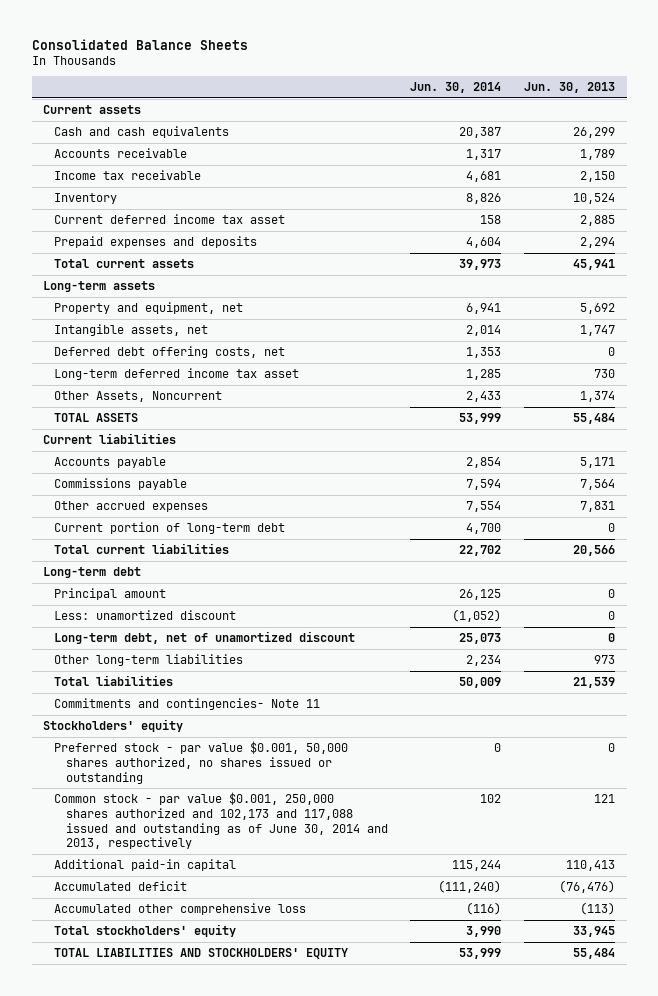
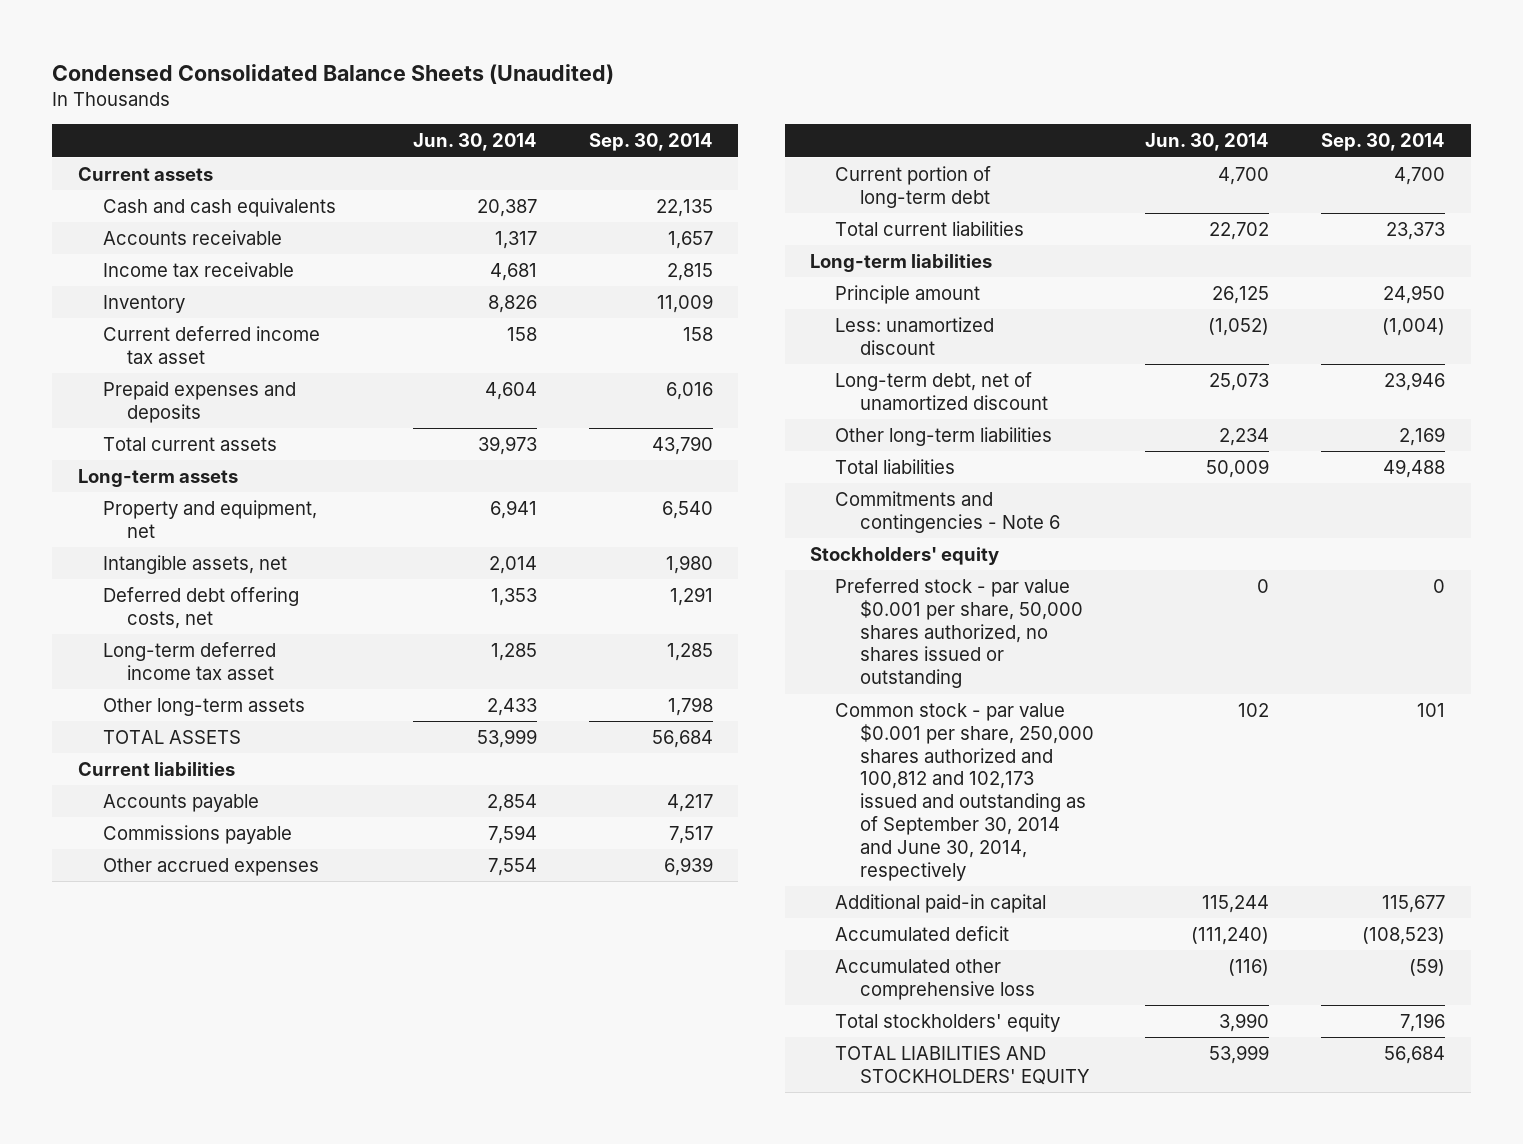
- Consolidated Balance Sheets
+ Condensed Consolidated Balance Sheets (Unaudited)
- | Jun. 30, 2014 | Jun. 30, 2013
+ | Jun. 30, 2014 | Sep. 30, 2014
- Other Assets, Noncurrent | 2,433 | 1,374
+ Other long-term assets | 2,433 | 1,798
- Long-term debt
- Principal amount | 26,125 | 0
+ Long-term liabilities
+ Principle amount | 26,125 | 24,950
- Commitments and contingencies- Note 11
+ Commitments and contingencies - Note 6
- Preferred stock - par value $0.001, 50,000 shares authorized, no shares issued or outstanding | 0 | 0
- Common stock - par value $0.001, 250,000 shares authorized and 102,173 and 117,088 issued and outstanding as of June 30, 2014 and 2013, respectively | 102 | 121
+ Preferred stock - par value $0.001 per share, 50,000 shares authorized, no shares issued or outstanding | 0 | 0
+ Common stock - par value $0.001 per share, 250,000 shares authorized and 100,812 and 102,173 issued and outstanding as of September 30, 2014 and June 30, 2014, respectively | 102 | 101

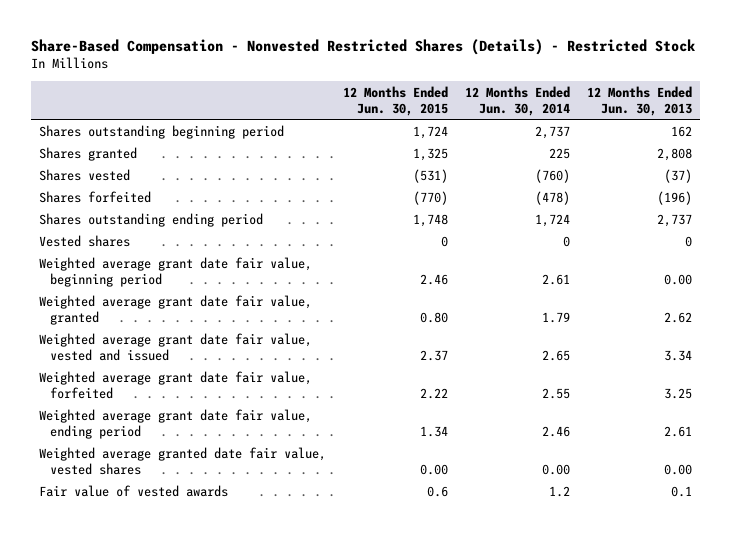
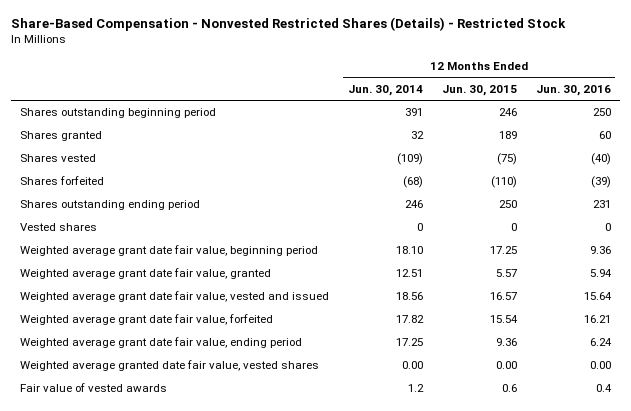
- | 12 Months Ended Jun. 30, 2015 | 12 Months Ended Jun. 30, 2014 | 12 Months Ended Jun. 30, 2013
+ | 12 Months Ended Jun. 30, 2014 | 12 Months Ended Jun. 30, 2015 | 12 Months Ended Jun. 30, 2016
- Shares outstanding beginning period | 1,724 | 2,737 | 162
- Shares granted | 1,325 | 225 | 2,808
- Shares vested | (531) | (760) | (37)
- Shares forfeited | (770) | (478) | (196)
- Shares outstanding ending period | 1,748 | 1,724 | 2,737
+ Shares outstanding beginning period | 391 | 246 | 250
+ Shares granted | 32 | 189 | 60
+ Shares vested | (109) | (75) | (40)
+ Shares forfeited | (68) | (110) | (39)
+ Shares outstanding ending period | 246 | 250 | 231
- Weighted average grant date fair value, beginning period | 2.46 | 2.61 | 0.00
- Weighted average grant date fair value, granted | 0.80 | 1.79 | 2.62
- Weighted average grant date fair value, vested and issued | 2.37 | 2.65 | 3.34
- Weighted average grant date fair value, forfeited | 2.22 | 2.55 | 3.25
- Weighted average grant date fair value, ending period | 1.34 | 2.46 | 2.61
+ Weighted average grant date fair value, beginning period | 18.10 | 17.25 | 9.36
+ Weighted average grant date fair value, granted | 12.51 | 5.57 | 5.94
+ Weighted average grant date fair value, vested and issued | 18.56 | 16.57 | 15.64
+ Weighted average grant date fair value, forfeited | 17.82 | 15.54 | 16.21
+ Weighted average grant date fair value, ending period | 17.25 | 9.36 | 6.24

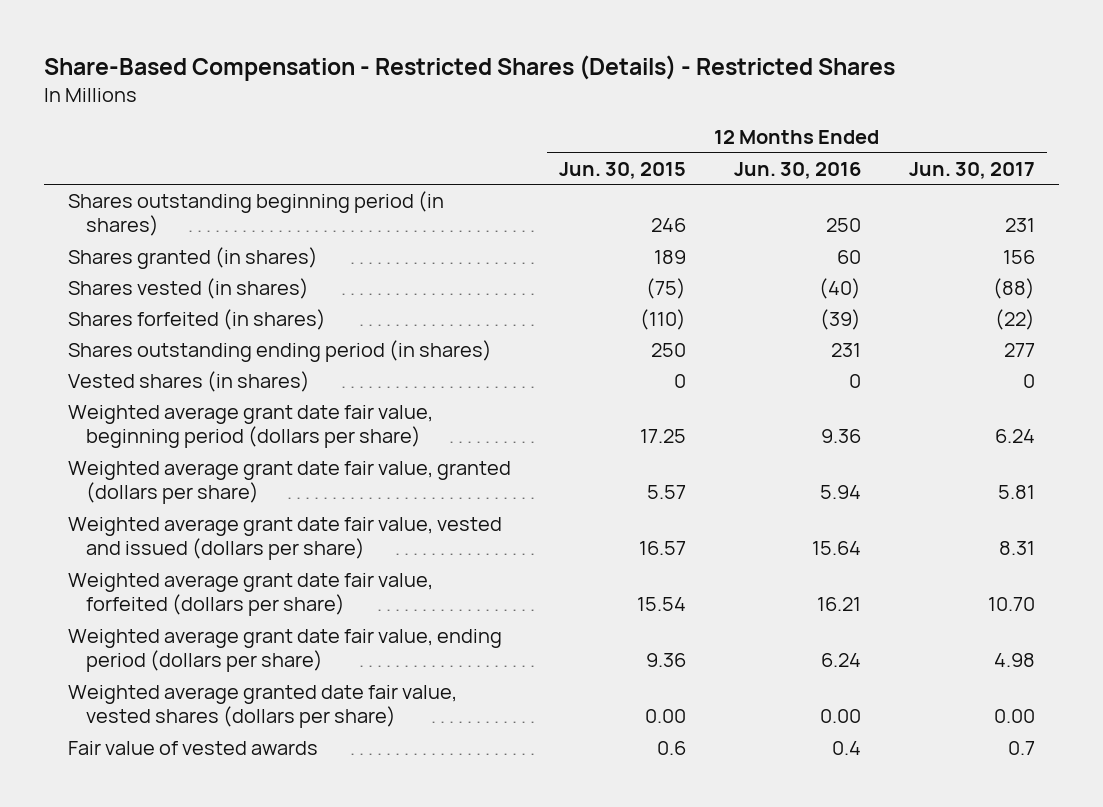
- Share-Based Compensation - Nonvested Restricted Shares (Details) - Restricted Stock
+ Share-Based Compensation - Restricted Shares (Details) - Restricted Shares
- | 12 Months Ended Jun. 30, 2014 | 12 Months Ended Jun. 30, 2015 | 12 Months Ended Jun. 30, 2016
+ | 12 Months Ended Jun. 30, 2015 | 12 Months Ended Jun. 30, 2016 | 12 Months Ended Jun. 30, 2017
- Shares outstanding beginning period | 391 | 246 | 250
- Shares granted | 32 | 189 | 60
- Shares vested | (109) | (75) | (40)
- Shares forfeited | (68) | (110) | (39)
- Shares outstanding ending period | 246 | 250 | 231
- Vested shares | 0 | 0 | 0
- Weighted average grant date fair value, beginning period | 18.10 | 17.25 | 9.36
- Weighted average grant date fair value, granted | 12.51 | 5.57 | 5.94
- Weighted average grant date fair value, vested and issued | 18.56 | 16.57 | 15.64
- Weighted average grant date fair value, forfeited | 17.82 | 15.54 | 16.21
- Weighted average grant date fair value, ending period | 17.25 | 9.36 | 6.24
- Weighted average granted date fair value, vested shares | 0.00 | 0.00 | 0.00
+ Shares outstanding beginning period (in shares) | 246 | 250 | 231
+ Shares granted (in shares) | 189 | 60 | 156
+ Shares vested (in shares) | (75) | (40) | (88)
+ Shares forfeited (in shares) | (110) | (39) | (22)
+ Shares outstanding ending period (in shares) | 250 | 231 | 277
+ Vested shares (in shares) | 0 | 0 | 0
+ Weighted average grant date fair value, beginning period (dollars per share) | 17.25 | 9.36 | 6.24
+ Weighted average grant date fair value, granted (dollars per share) | 5.57 | 5.94 | 5.81
+ Weighted average grant date fair value, vested and issued (dollars per share) | 16.57 | 15.64 | 8.31
+ Weighted average grant date fair value, forfeited (dollars per share) | 15.54 | 16.21 | 10.70
+ Weighted average grant date fair value, ending period (dollars per share) | 9.36 | 6.24 | 4.98
+ Weighted average granted date fair value, vested shares (dollars per share) | 0.00 | 0.00 | 0.00

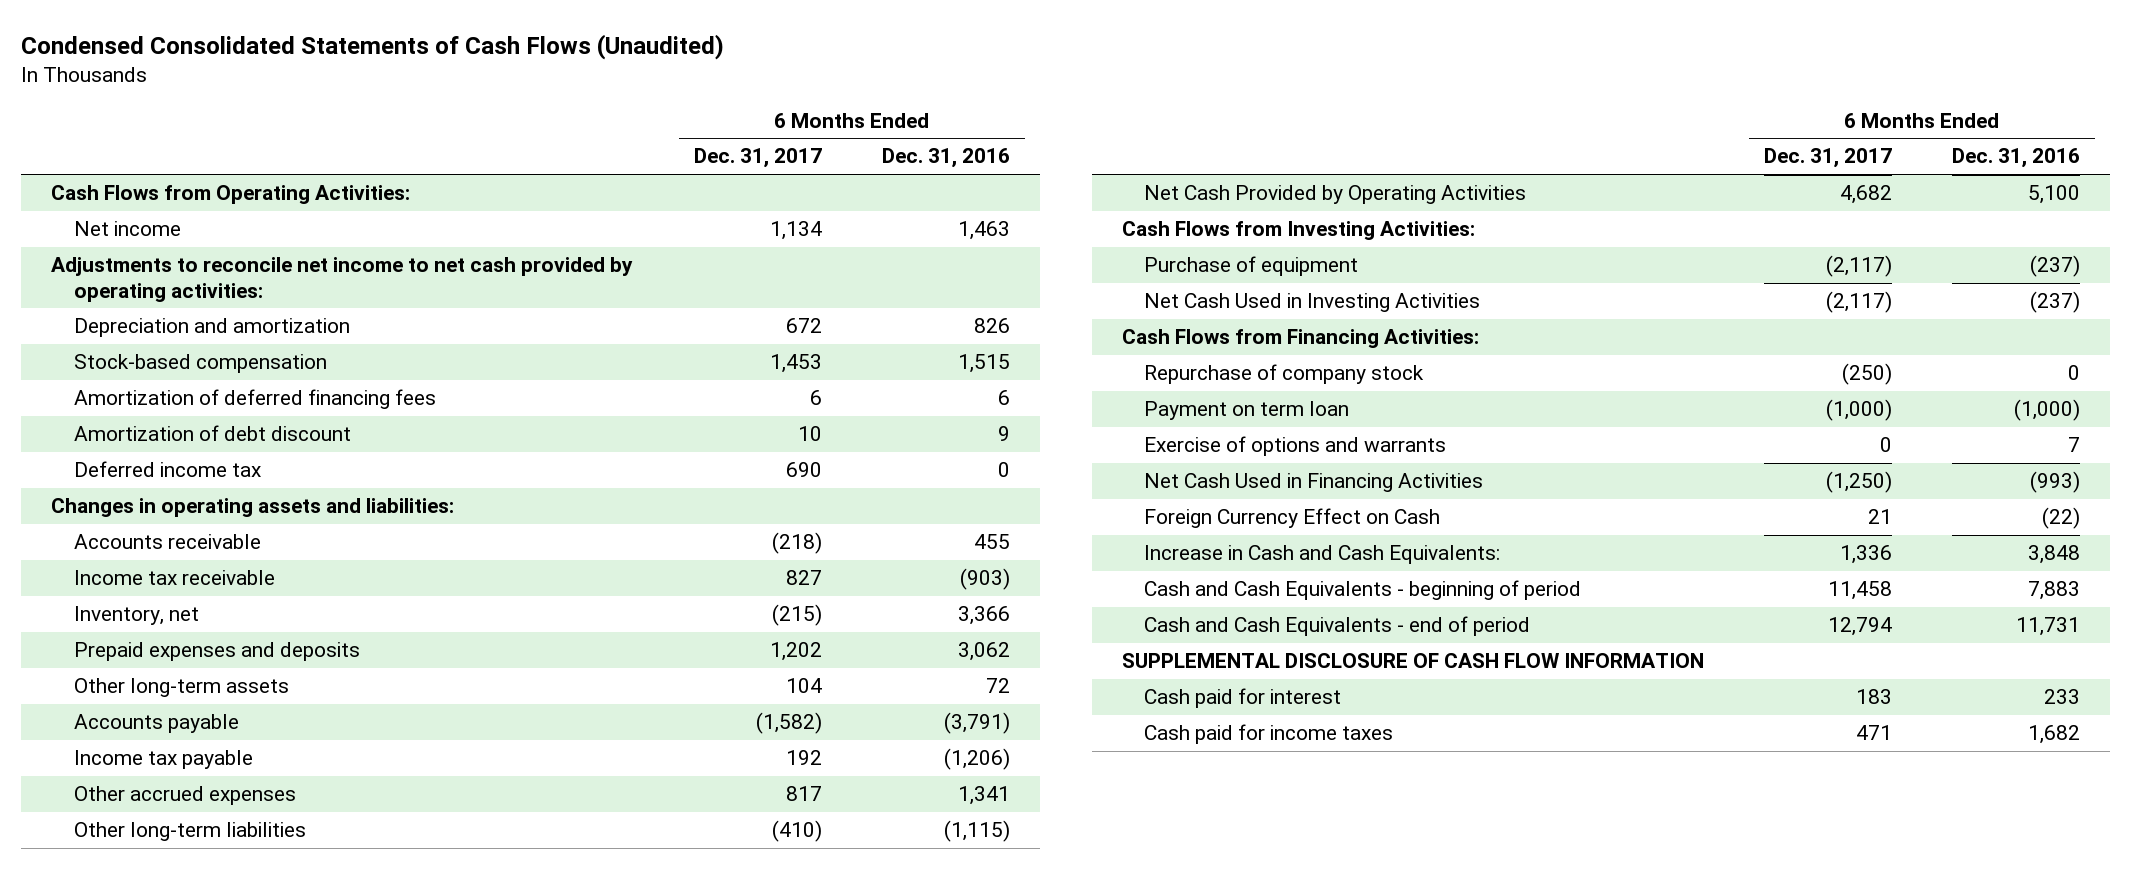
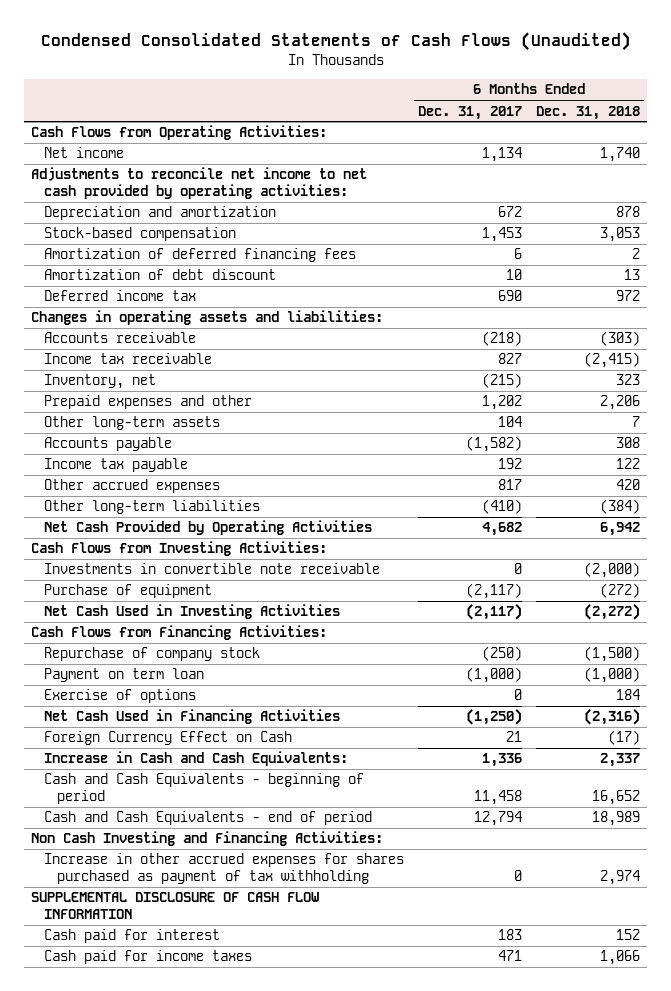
- | 6 Months Ended Dec. 31, 2017 | 6 Months Ended Dec. 31, 2016
+ | 6 Months Ended Dec. 31, 2017 | 6 Months Ended Dec. 31, 2018
- Prepaid expenses and deposits | 1,202 | 3,062
+ Prepaid expenses and other | 1,202 | 2,206
+ Investments in convertible note receivable | 0 | (2,000)
- Exercise of options and warrants | 0 | 7
+ Exercise of options | 0 | 184
+ Non Cash Investing and Financing Activities:
+ Increase in other accrued expenses for shares purchased as payment of tax withholding | 0 | 2,974

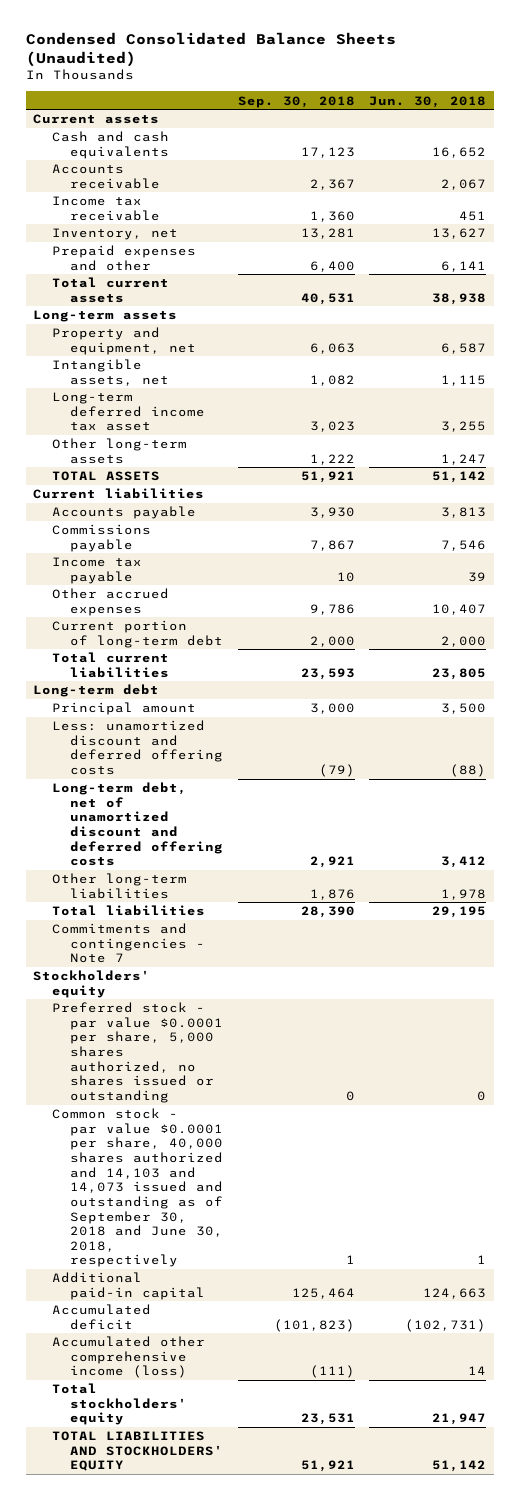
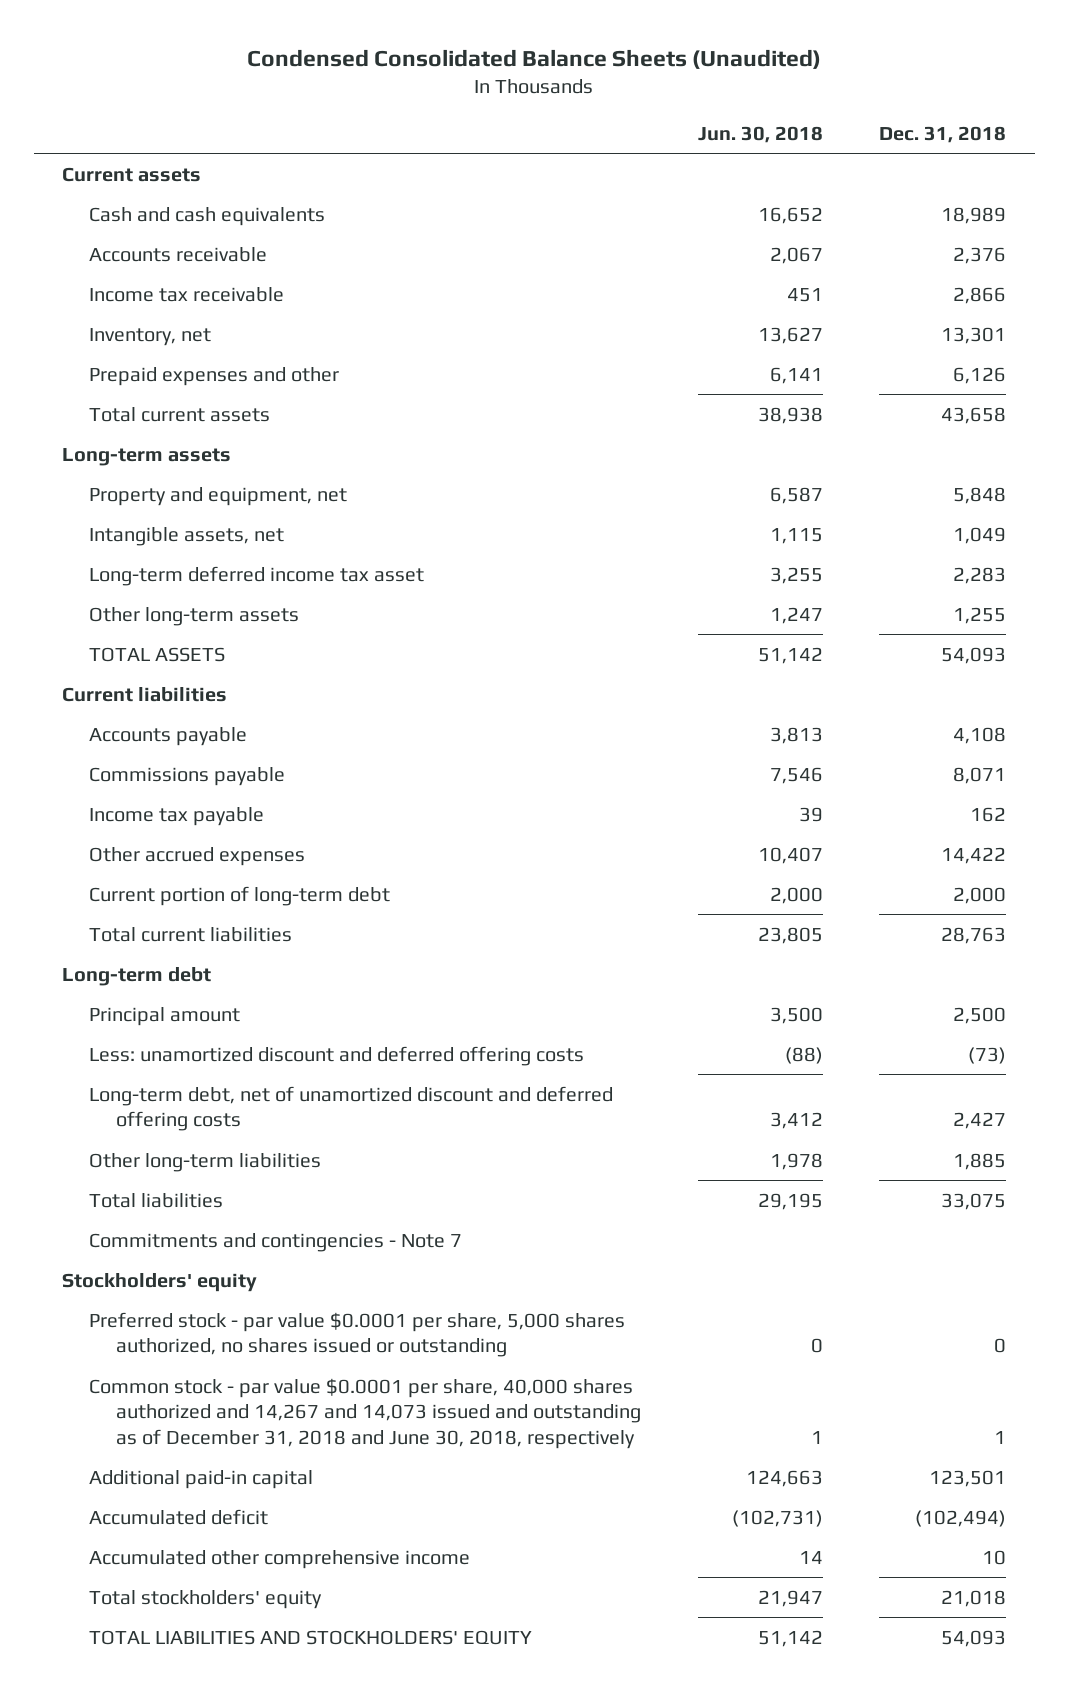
- | Sep. 30, 2018 | Jun. 30, 2018
+ | Jun. 30, 2018 | Dec. 31, 2018
- Common stock - par value $0.0001 per share, 40,000 shares authorized and 14,103 and 14,073 issued and outstanding as of September 30, 2018 and June 30, 2018, respectively | 1 | 1
+ Common stock - par value $0.0001 per share, 40,000 shares authorized and 14,267 and 14,073 issued and outstanding as of December 31, 2018 and June 30, 2018, respectively | 1 | 1
- Accumulated other comprehensive income (loss) | (111) | 14
+ Accumulated other comprehensive income | 14 | 10

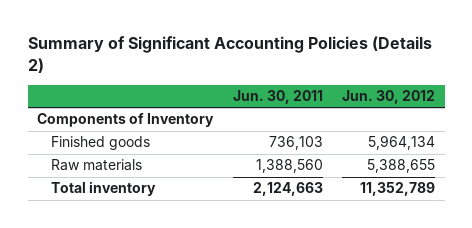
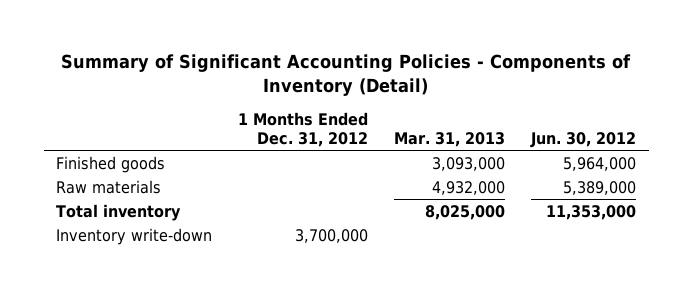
- Summary of Significant Accounting Policies (Details 2)
+ Summary of Significant Accounting Policies - Components of Inventory (Detail)
- | Jun. 30, 2011 | Jun. 30, 2012
+ | 1 Months Ended Dec. 31, 2012 | Mar. 31, 2013 | Jun. 30, 2012
- Components of Inventory
- Finished goods | 736,103 | 5,964,134
- Raw materials | 1,388,560 | 5,388,655
- Total inventory | 2,124,663 | 11,352,789
+ Finished goods | | 3,093,000 | 5,964,000
+ Raw materials | | 4,932,000 | 5,389,000
+ Total inventory | | 8,025,000 | 11,353,000
+ Inventory write-down | 3,700,000 | |

